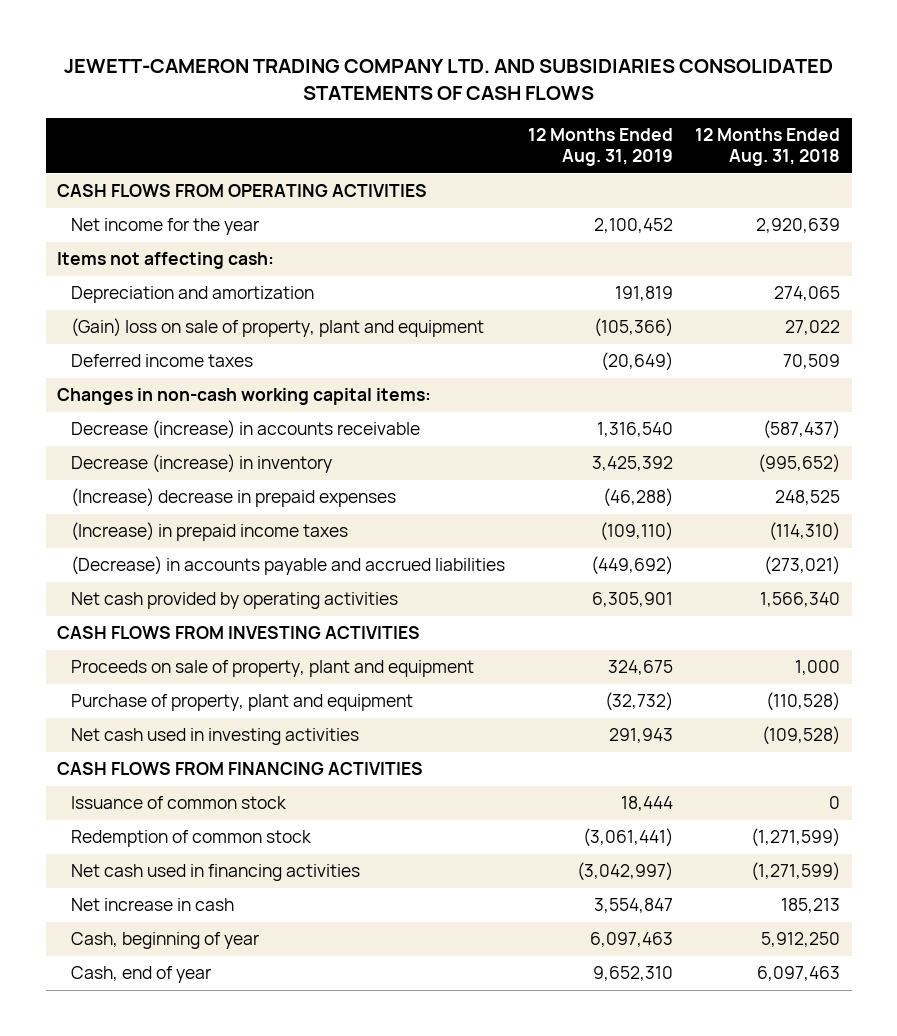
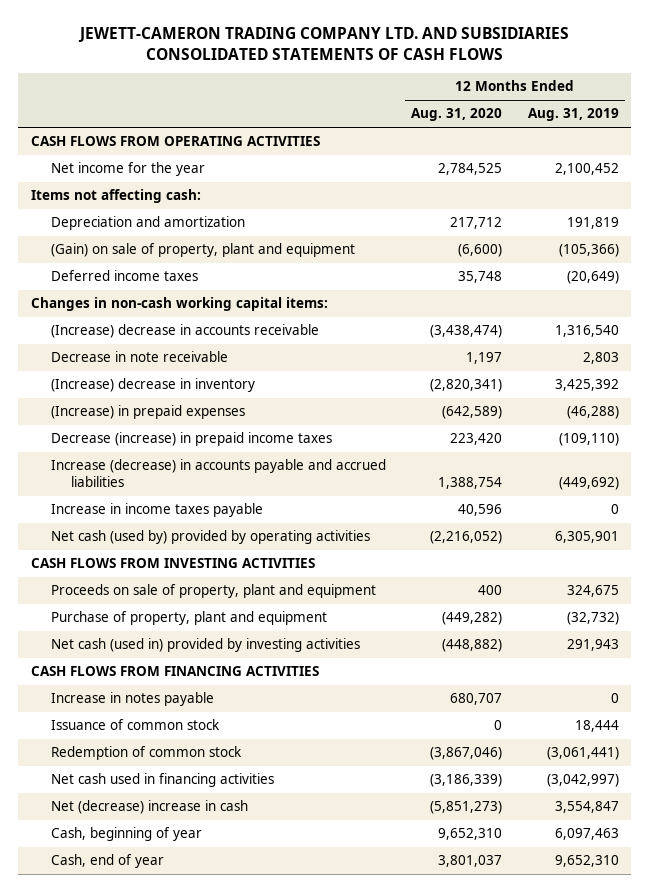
- | 12 Months Ended Aug. 31, 2019 | 12 Months Ended Aug. 31, 2018
+ | 12 Months Ended Aug. 31, 2020 | 12 Months Ended Aug. 31, 2019
- (Gain) loss on sale of property, plant and equipment | (105,366) | 27,022
+ (Gain) on sale of property, plant and equipment | (6,600) | (105,366)
- Decrease (increase) in accounts receivable | 1,316,540 | (587,437)
- Decrease (increase) in inventory | 3,425,392 | (995,652)
- (Increase) decrease in prepaid expenses | (46,288) | 248,525
- (Increase) in prepaid income taxes | (109,110) | (114,310)
- (Decrease) in accounts payable and accrued liabilities | (449,692) | (273,021)
- Net cash provided by operating activities | 6,305,901 | 1,566,340
+ (Increase) decrease in accounts receivable | (3,438,474) | 1,316,540
+ Decrease in note receivable | 1,197 | 2,803
+ (Increase) decrease in inventory | (2,820,341) | 3,425,392
+ (Increase) in prepaid expenses | (642,589) | (46,288)
+ Decrease (increase) in prepaid income taxes | 223,420 | (109,110)
+ Increase (decrease) in accounts payable and accrued liabilities | 1,388,754 | (449,692)
+ Increase in income taxes payable | 40,596 | 0
+ Net cash (used by) provided by operating activities | (2,216,052) | 6,305,901
- Net cash used in investing activities | 291,943 | (109,528)
+ Net cash (used in) provided by investing activities | (448,882) | 291,943
+ Increase in notes payable | 680,707 | 0
- Net increase in cash | 3,554,847 | 185,213
+ Net (decrease) increase in cash | (5,851,273) | 3,554,847

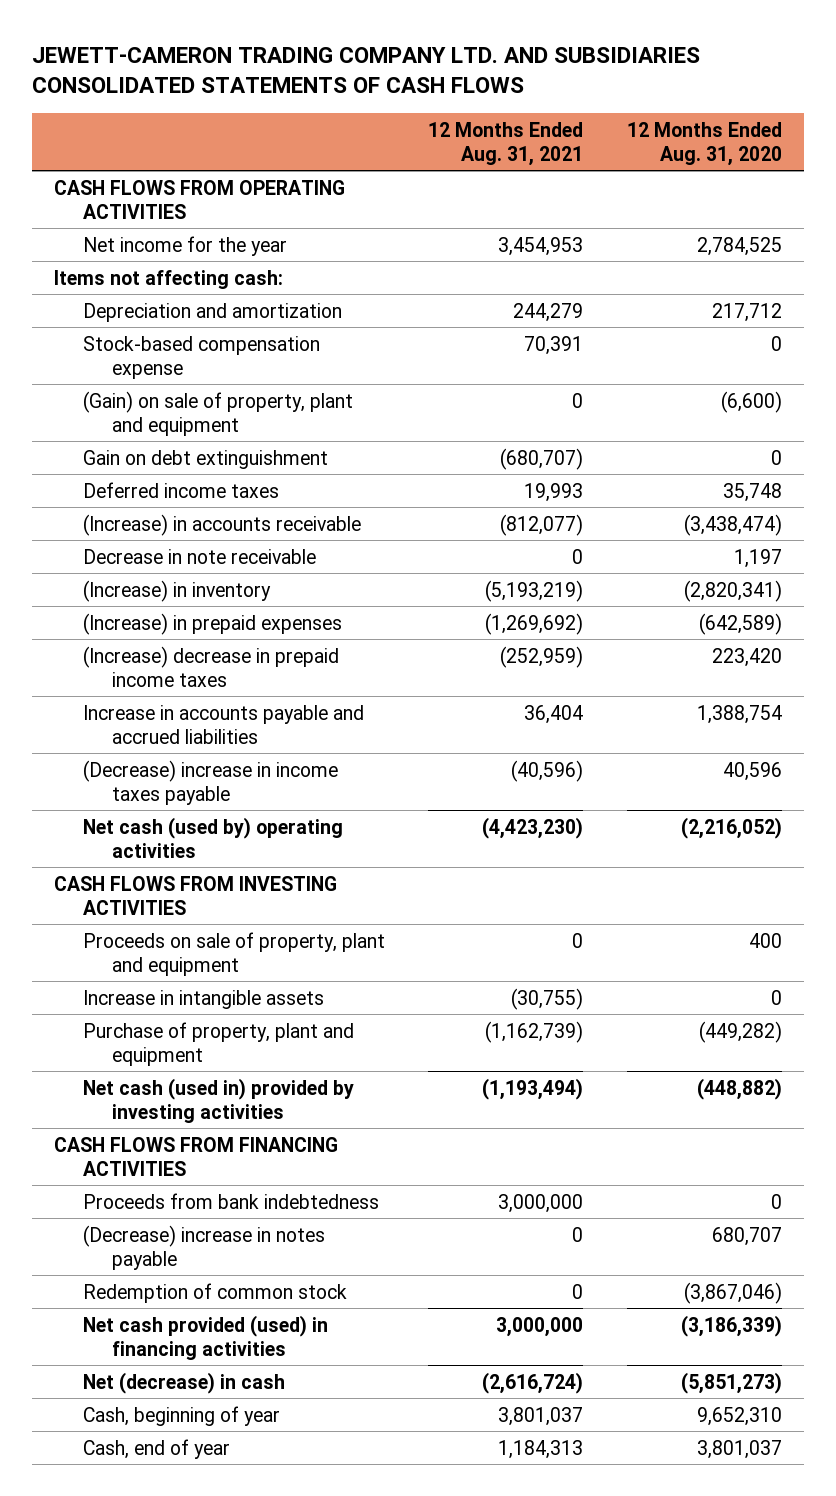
- | 12 Months Ended Aug. 31, 2020 | 12 Months Ended Aug. 31, 2019
+ | 12 Months Ended Aug. 31, 2021 | 12 Months Ended Aug. 31, 2020
+ Stock-based compensation expense | 70,391 | 0
+ Gain on debt extinguishment | (680,707) | 0
- Changes in non-cash working capital items:
- (Increase) decrease in accounts receivable | (3,438,474) | 1,316,540
+ (Increase) in accounts receivable | (812,077) | (3,438,474)
- (Increase) decrease in inventory | (2,820,341) | 3,425,392
+ (Increase) in inventory | (5,193,219) | (2,820,341)
- Decrease (increase) in prepaid income taxes | 223,420 | (109,110)
- Increase (decrease) in accounts payable and accrued liabilities | 1,388,754 | (449,692)
- Increase in income taxes payable | 40,596 | 0
- Net cash (used by) provided by operating activities | (2,216,052) | 6,305,901
+ (Increase) decrease in prepaid income taxes | (252,959) | 223,420
+ Increase in accounts payable and accrued liabilities | 36,404 | 1,388,754
+ (Decrease) increase in income taxes payable | (40,596) | 40,596
+ Net cash (used by) operating activities | (4,423,230) | (2,216,052)
+ Increase in intangible assets | (30,755) | 0
- Increase in notes payable | 680,707 | 0
- Issuance of common stock | 0 | 18,444
+ Proceeds from bank indebtedness | 3,000,000 | 0
+ (Decrease) increase in notes payable | 0 | 680,707
- Net cash used in financing activities | (3,186,339) | (3,042,997)
- Net (decrease) increase in cash | (5,851,273) | 3,554,847
+ Net cash provided (used) in financing activities | 3,000,000 | (3,186,339)
+ Net (decrease) in cash | (2,616,724) | (5,851,273)

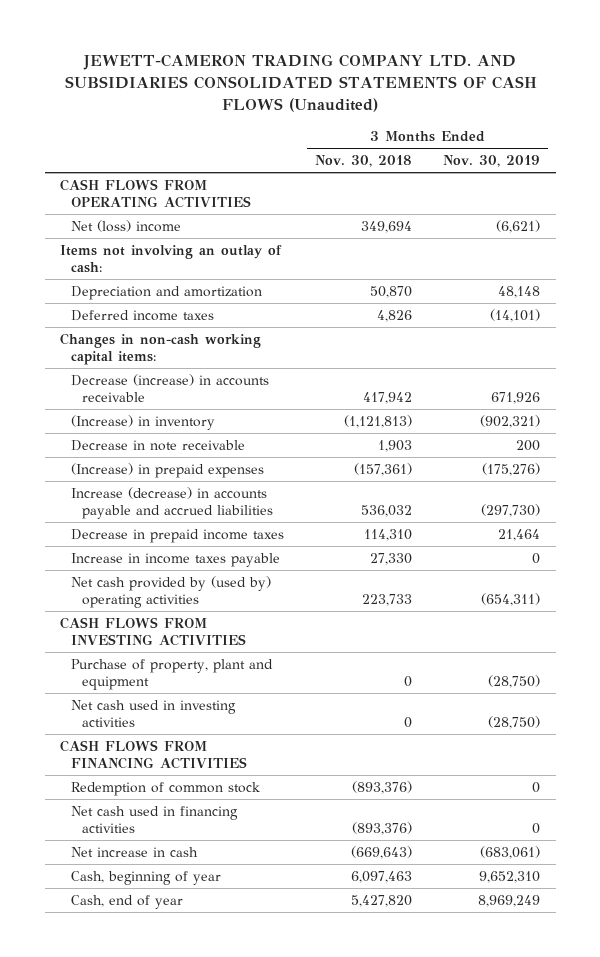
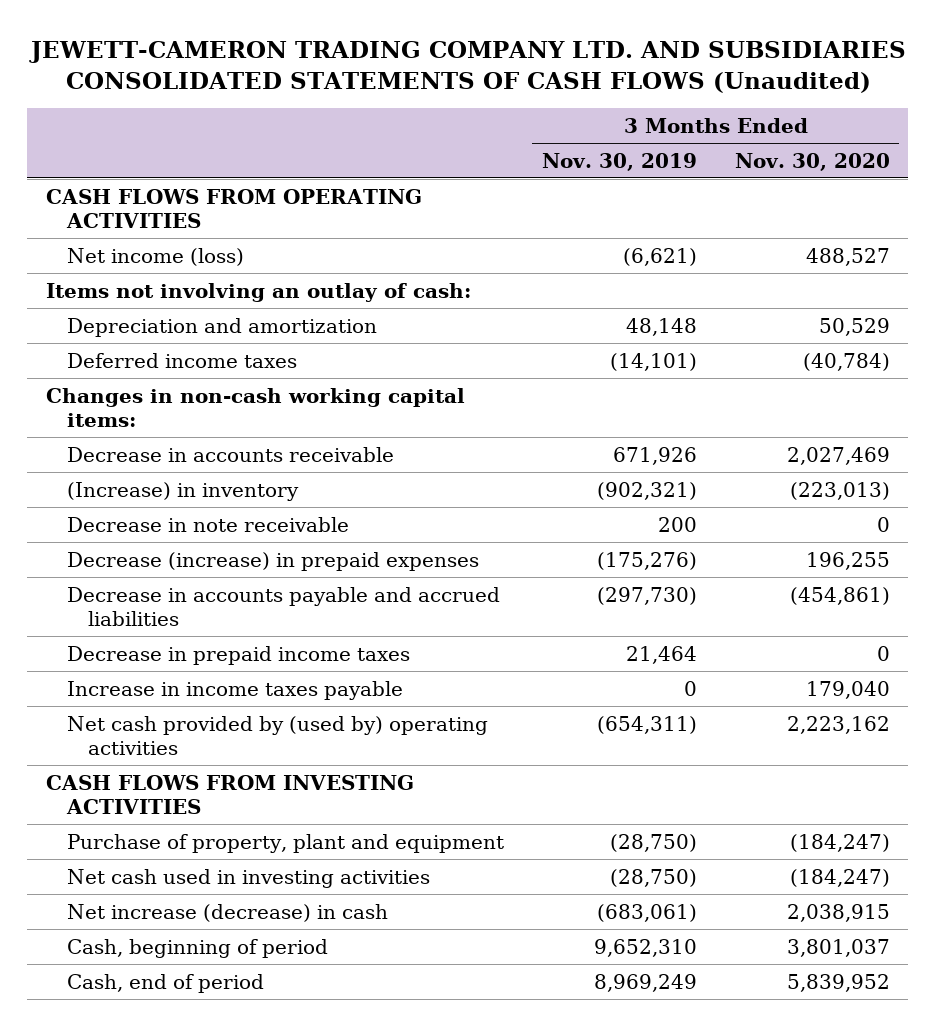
- | 3 Months Ended Nov. 30, 2018 | 3 Months Ended Nov. 30, 2019
+ | 3 Months Ended Nov. 30, 2019 | 3 Months Ended Nov. 30, 2020
- Net (loss) income | 349,694 | (6,621)
+ Net income (loss) | (6,621) | 488,527
- Decrease (increase) in accounts receivable | 417,942 | 671,926
+ Decrease in accounts receivable | 671,926 | 2,027,469
- (Increase) in prepaid expenses | (157,361) | (175,276)
- Increase (decrease) in accounts payable and accrued liabilities | 536,032 | (297,730)
+ Decrease (increase) in prepaid expenses | (175,276) | 196,255
+ Decrease in accounts payable and accrued liabilities | (297,730) | (454,861)
- CASH FLOWS FROM FINANCING ACTIVITIES
- Redemption of common stock | (893,376) | 0
- Net cash used in financing activities | (893,376) | 0
- Net increase in cash | (669,643) | (683,061)
- Cash, beginning of year | 6,097,463 | 9,652,310
- Cash, end of year | 5,427,820 | 8,969,249
+ Net increase (decrease) in cash | (683,061) | 2,038,915
+ Cash, beginning of period | 9,652,310 | 3,801,037
+ Cash, end of period | 8,969,249 | 5,839,952

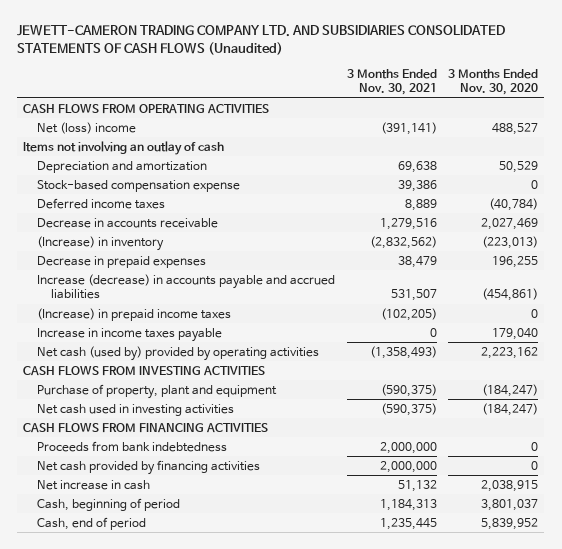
- | 3 Months Ended Nov. 30, 2019 | 3 Months Ended Nov. 30, 2020
+ | 3 Months Ended Nov. 30, 2021 | 3 Months Ended Nov. 30, 2020
- Net income (loss) | (6,621) | 488,527
- Items not involving an outlay of cash:
+ Net (loss) income | (391,141) | 488,527
+ Items not involving an outlay of cash
+ Stock-based compensation expense | 39,386 | 0
- Changes in non-cash working capital items:
- Decrease in note receivable | 200 | 0
- Decrease (increase) in prepaid expenses | (175,276) | 196,255
- Decrease in accounts payable and accrued liabilities | (297,730) | (454,861)
- Decrease in prepaid income taxes | 21,464 | 0
+ Decrease in prepaid expenses | 38,479 | 196,255
+ Increase (decrease) in accounts payable and accrued liabilities | 531,507 | (454,861)
+ (Increase) in prepaid income taxes | (102,205) | 0
- Net cash provided by (used by) operating activities | (654,311) | 2,223,162
+ Net cash (used by) provided by operating activities | (1,358,493) | 2,223,162
- Net increase (decrease) in cash | (683,061) | 2,038,915
+ CASH FLOWS FROM FINANCING ACTIVITIES
+ Proceeds from bank indebtedness | 2,000,000 | 0
+ Net cash provided by financing activities | 2,000,000 | 0
+ Net increase in cash | 51,132 | 2,038,915

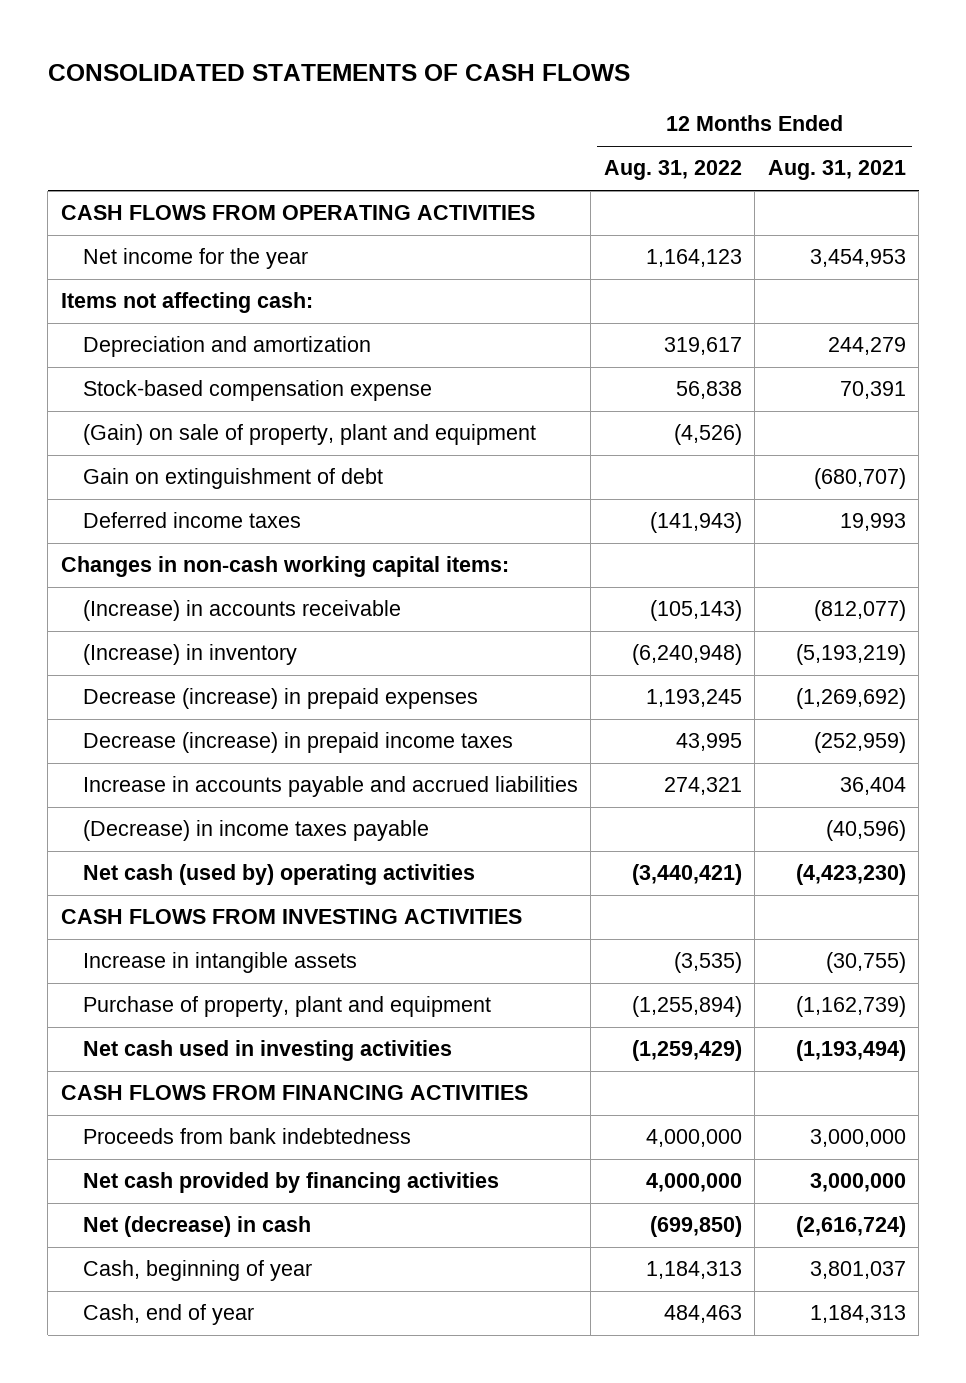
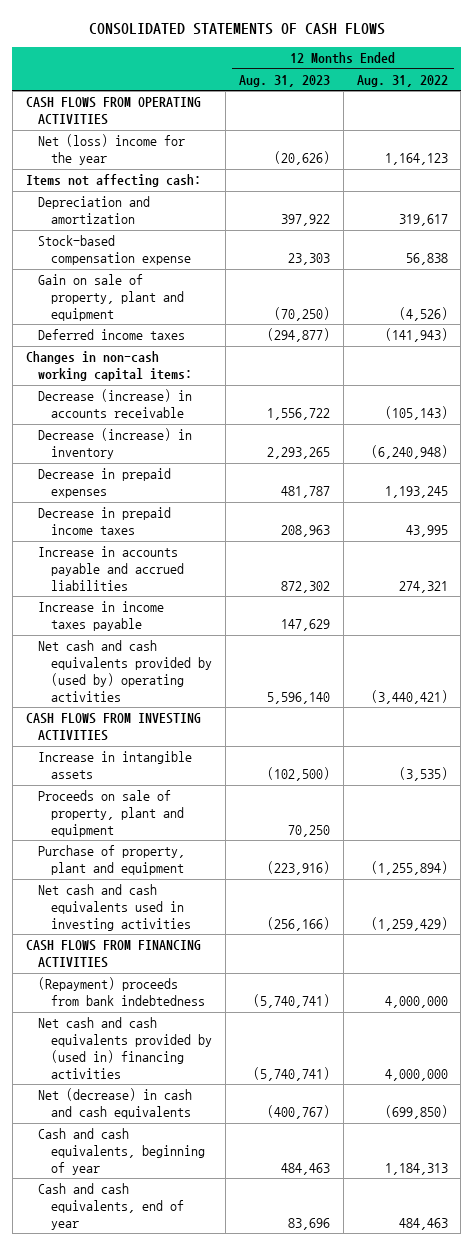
- | 12 Months Ended Aug. 31, 2022 | 12 Months Ended Aug. 31, 2021
+ | 12 Months Ended Aug. 31, 2023 | 12 Months Ended Aug. 31, 2022
- Net income for the year | 1,164,123 | 3,454,953
+ Net (loss) income for the year | (20,626) | 1,164,123
- (Gain) on sale of property, plant and equipment | (4,526) |
- Gain on extinguishment of debt | | (680,707)
+ Gain on sale of property, plant and equipment | (70,250) | (4,526)
- (Increase) in accounts receivable | (105,143) | (812,077)
- (Increase) in inventory | (6,240,948) | (5,193,219)
- Decrease (increase) in prepaid expenses | 1,193,245 | (1,269,692)
- Decrease (increase) in prepaid income taxes | 43,995 | (252,959)
+ Decrease (increase) in accounts receivable | 1,556,722 | (105,143)
+ Decrease (increase) in inventory | 2,293,265 | (6,240,948)
+ Decrease in prepaid expenses | 481,787 | 1,193,245
+ Decrease in prepaid income taxes | 208,963 | 43,995
- (Decrease) in income taxes payable | | (40,596)
- Net cash (used by) operating activities | (3,440,421) | (4,423,230)
+ Increase in income taxes payable | 147,629 |
+ Net cash and cash equivalents provided by (used by) operating activities | 5,596,140 | (3,440,421)
+ Proceeds on sale of property, plant and equipment | 70,250 |
- Net cash used in investing activities | (1,259,429) | (1,193,494)
+ Net cash and cash equivalents used in investing activities | (256,166) | (1,259,429)
- Proceeds from bank indebtedness | 4,000,000 | 3,000,000
- Net cash provided by financing activities | 4,000,000 | 3,000,000
- Net (decrease) in cash | (699,850) | (2,616,724)
- Cash, beginning of year | 1,184,313 | 3,801,037
- Cash, end of year | 484,463 | 1,184,313
+ (Repayment) proceeds from bank indebtedness | (5,740,741) | 4,000,000
+ Net cash and cash equivalents provided by (used in) financing activities | (5,740,741) | 4,000,000
+ Net (decrease) in cash and cash equivalents | (400,767) | (699,850)
+ Cash and cash equivalents, beginning of year | 484,463 | 1,184,313
+ Cash and cash equivalents, end of year | 83,696 | 484,463

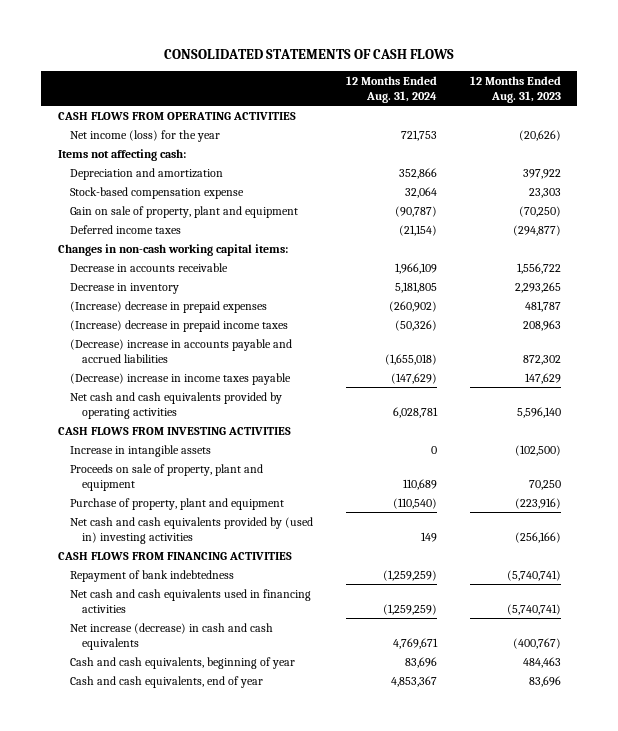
- | 12 Months Ended Aug. 31, 2023 | 12 Months Ended Aug. 31, 2022
+ | 12 Months Ended Aug. 31, 2024 | 12 Months Ended Aug. 31, 2023
- Net (loss) income for the year | (20,626) | 1,164,123
+ Net income (loss) for the year | 721,753 | (20,626)
- Decrease (increase) in accounts receivable | 1,556,722 | (105,143)
- Decrease (increase) in inventory | 2,293,265 | (6,240,948)
- Decrease in prepaid expenses | 481,787 | 1,193,245
- Decrease in prepaid income taxes | 208,963 | 43,995
- Increase in accounts payable and accrued liabilities | 872,302 | 274,321
- Increase in income taxes payable | 147,629 |
- Net cash and cash equivalents provided by (used by) operating activities | 5,596,140 | (3,440,421)
+ Decrease in accounts receivable | 1,966,109 | 1,556,722
+ Decrease in inventory | 5,181,805 | 2,293,265
+ (Increase) decrease in prepaid expenses | (260,902) | 481,787
+ (Increase) decrease in prepaid income taxes | (50,326) | 208,963
+ (Decrease) increase in accounts payable and accrued liabilities | (1,655,018) | 872,302
+ (Decrease) increase in income taxes payable | (147,629) | 147,629
+ Net cash and cash equivalents provided by operating activities | 6,028,781 | 5,596,140
- Net cash and cash equivalents used in investing activities | (256,166) | (1,259,429)
+ Net cash and cash equivalents provided by (used in) investing activities | 149 | (256,166)
- (Repayment) proceeds from bank indebtedness | (5,740,741) | 4,000,000
- Net cash and cash equivalents provided by (used in) financing activities | (5,740,741) | 4,000,000
- Net (decrease) in cash and cash equivalents | (400,767) | (699,850)
+ Repayment of bank indebtedness | (1,259,259) | (5,740,741)
+ Net cash and cash equivalents used in financing activities | (1,259,259) | (5,740,741)
+ Net increase (decrease) in cash and cash equivalents | 4,769,671 | (400,767)

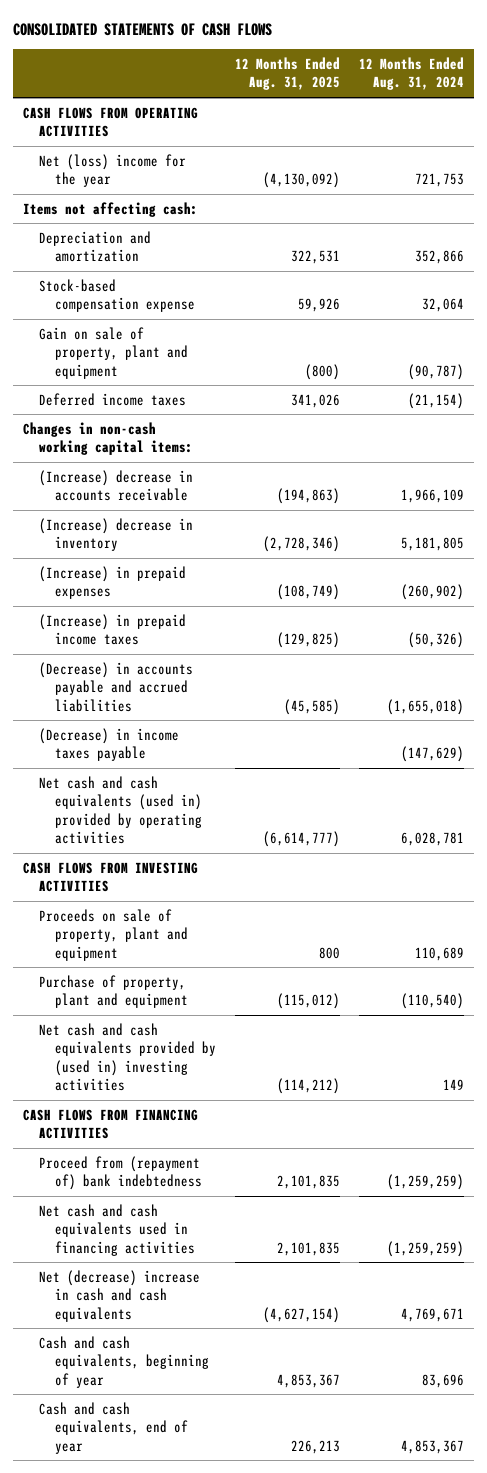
- | 12 Months Ended Aug. 31, 2024 | 12 Months Ended Aug. 31, 2023
+ | 12 Months Ended Aug. 31, 2025 | 12 Months Ended Aug. 31, 2024
- Net income (loss) for the year | 721,753 | (20,626)
+ Net (loss) income for the year | (4,130,092) | 721,753
- Decrease in accounts receivable | 1,966,109 | 1,556,722
- Decrease in inventory | 5,181,805 | 2,293,265
- (Increase) decrease in prepaid expenses | (260,902) | 481,787
- (Increase) decrease in prepaid income taxes | (50,326) | 208,963
- (Decrease) increase in accounts payable and accrued liabilities | (1,655,018) | 872,302
- (Decrease) increase in income taxes payable | (147,629) | 147,629
- Net cash and cash equivalents provided by operating activities | 6,028,781 | 5,596,140
+ (Increase) decrease in accounts receivable | (194,863) | 1,966,109
+ (Increase) decrease in inventory | (2,728,346) | 5,181,805
+ (Increase) in prepaid expenses | (108,749) | (260,902)
+ (Increase) in prepaid income taxes | (129,825) | (50,326)
+ (Decrease) in accounts payable and accrued liabilities | (45,585) | (1,655,018)
+ (Decrease) in income taxes payable | | (147,629)
+ Net cash and cash equivalents (used in) provided by operating activities | (6,614,777) | 6,028,781
- Increase in intangible assets | 0 | (102,500)
- Repayment of bank indebtedness | (1,259,259) | (5,740,741)
+ Proceed from (repayment of) bank indebtedness | 2,101,835 | (1,259,259)
- Net increase (decrease) in cash and cash equivalents | 4,769,671 | (400,767)
+ Net (decrease) increase in cash and cash equivalents | (4,627,154) | 4,769,671

